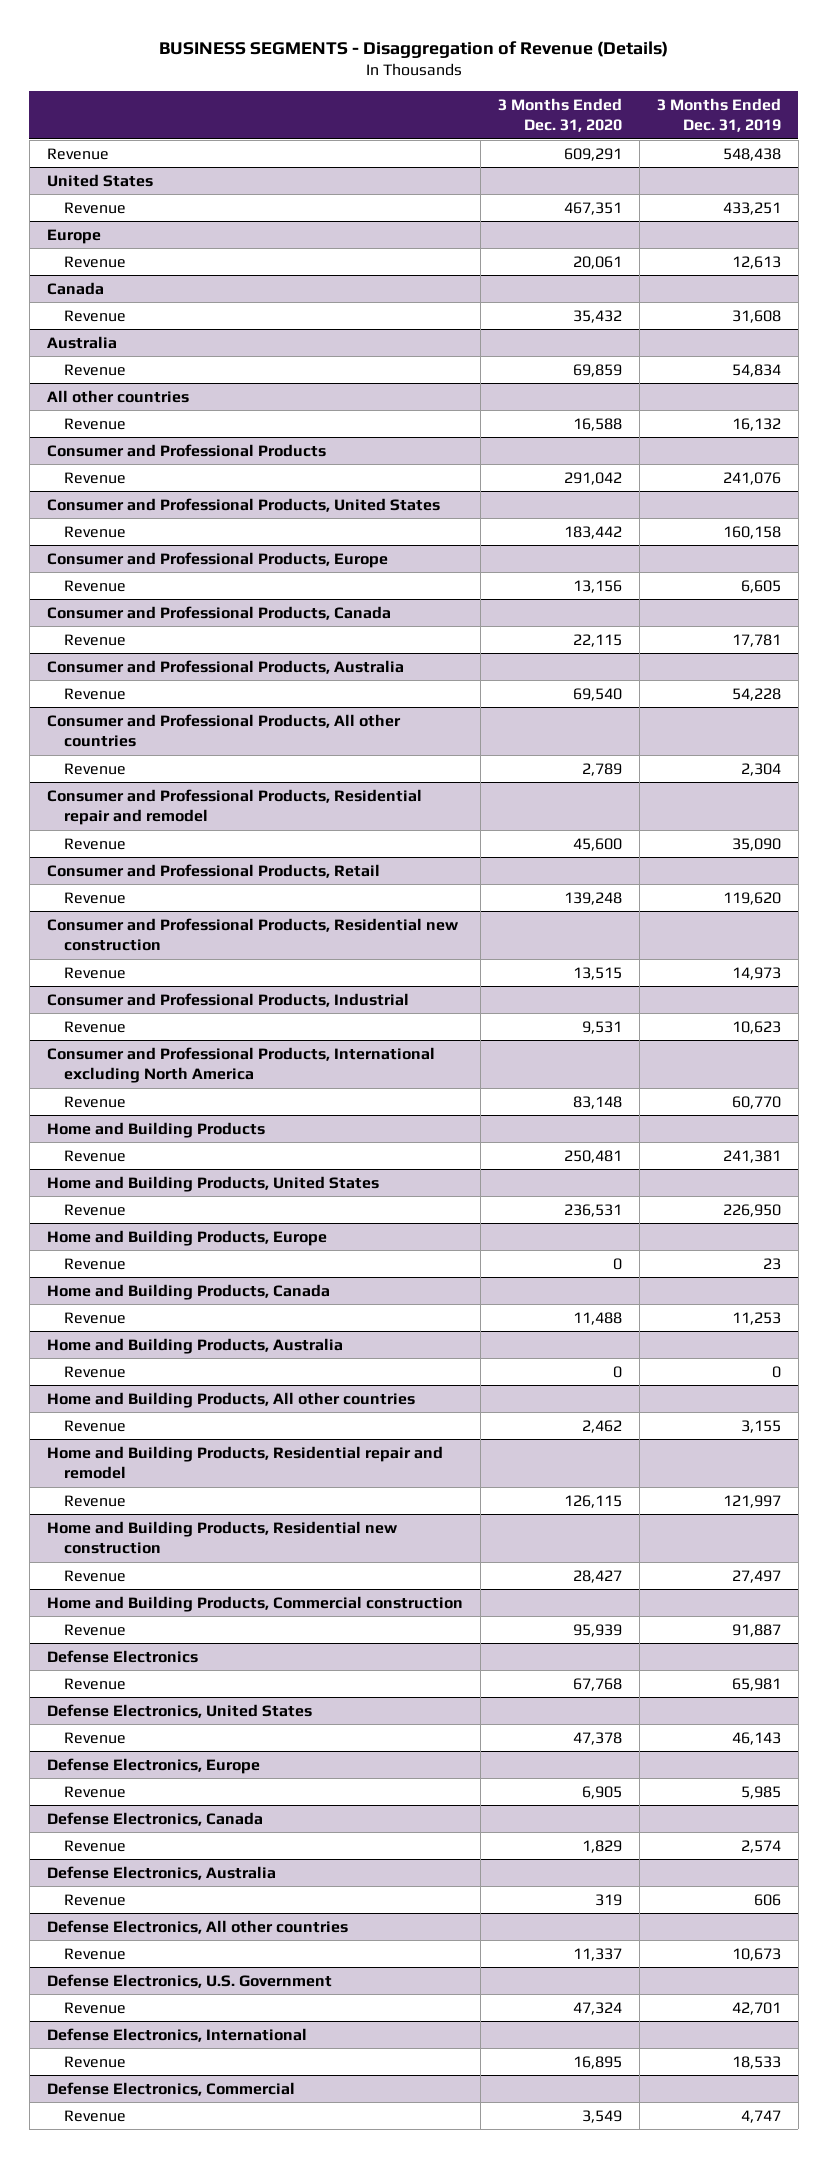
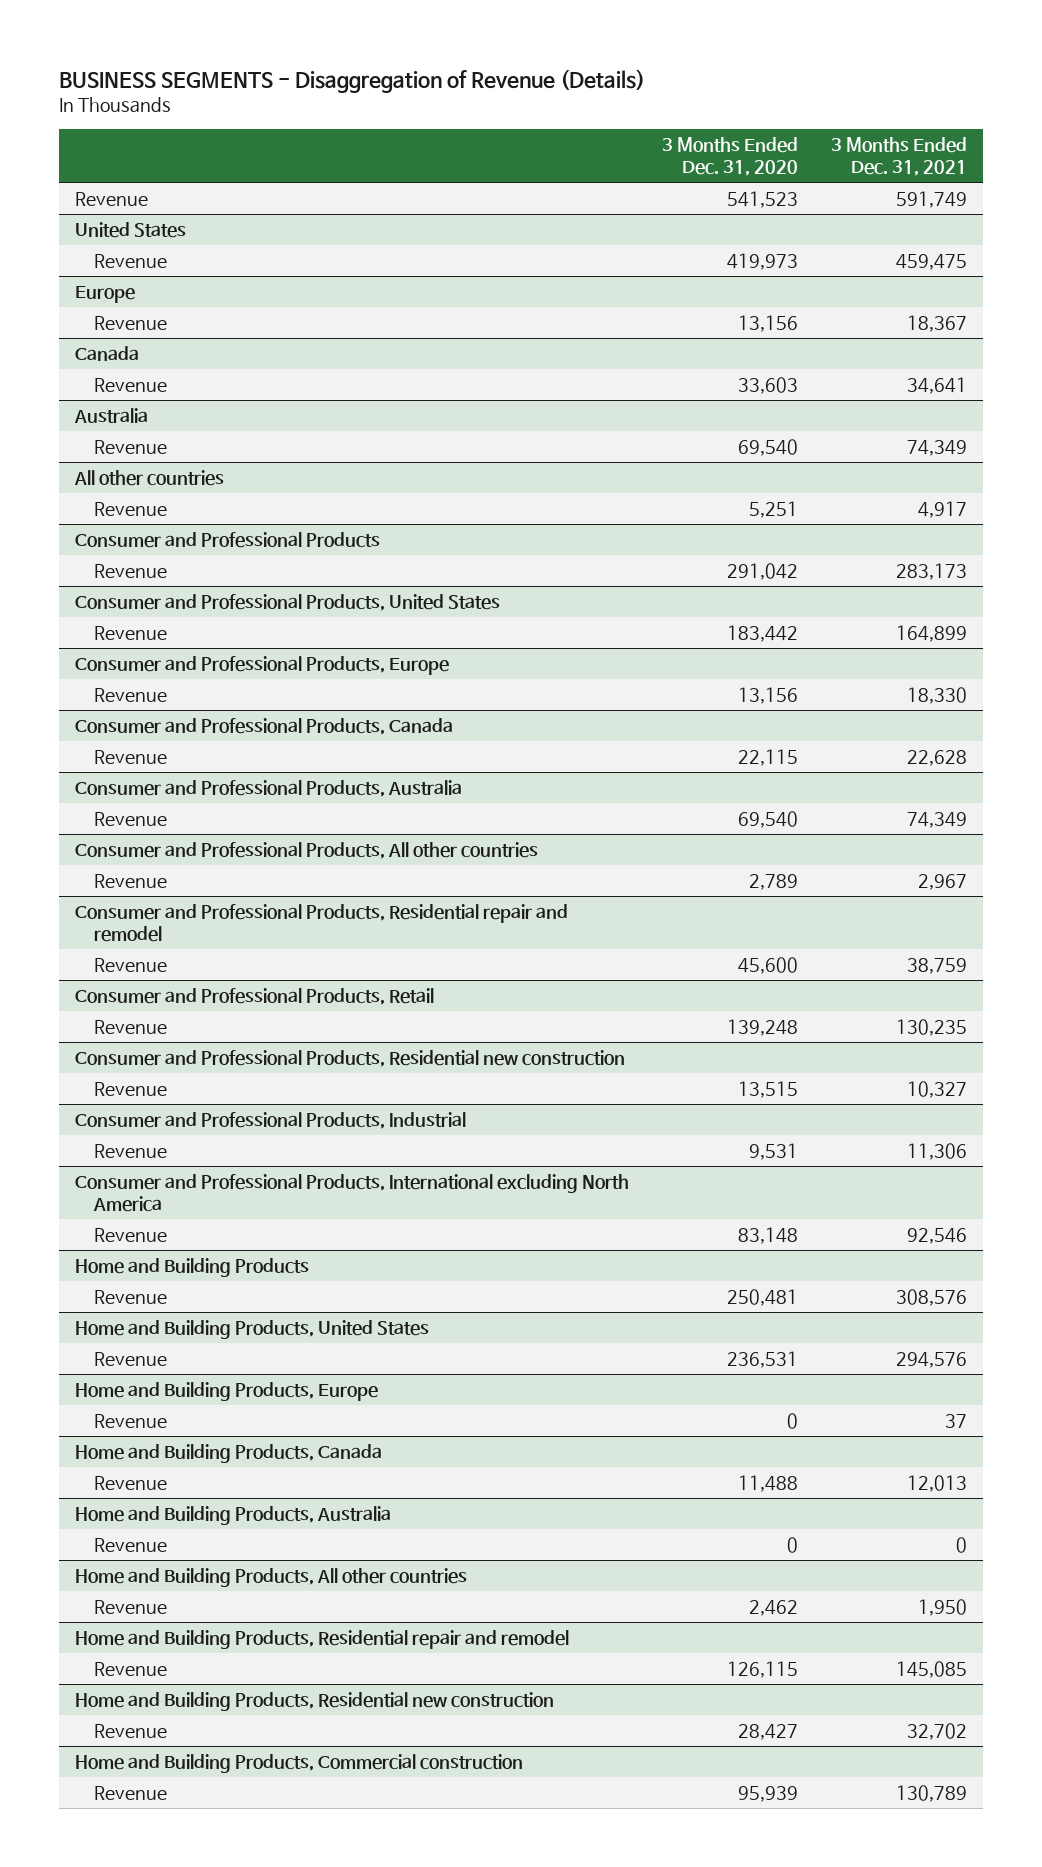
- | 3 Months Ended Dec. 31, 2020 | 3 Months Ended Dec. 31, 2019
+ | 3 Months Ended Dec. 31, 2020 | 3 Months Ended Dec. 31, 2021
- Revenue | 609,291 | 548,438
+ Revenue | 541,523 | 591,749
@ United States
- Revenue | 467,351 | 433,251
+ Revenue | 419,973 | 459,475
@ Europe
- Revenue | 20,061 | 12,613
+ Revenue | 13,156 | 18,367
@ Canada
- Revenue | 35,432 | 31,608
+ Revenue | 33,603 | 34,641
@ Australia
- Revenue | 69,859 | 54,834
+ Revenue | 69,540 | 74,349
@ All other countries
- Revenue | 16,588 | 16,132
+ Revenue | 5,251 | 4,917
- Defense Electronics
- Revenue | 67,768 | 65,981
- Defense Electronics, United States
- Revenue | 47,378 | 46,143
- Defense Electronics, Europe
- Revenue | 6,905 | 5,985
- Defense Electronics, Canada
- Revenue | 1,829 | 2,574
- Defense Electronics, Australia
- Revenue | 319 | 606
- Defense Electronics, All other countries
- Revenue | 11,337 | 10,673
- Defense Electronics, U.S. Government
- Revenue | 47,324 | 42,701
- Defense Electronics, International
- Revenue | 16,895 | 18,533
- Defense Electronics, Commercial
- Revenue | 3,549 | 4,747

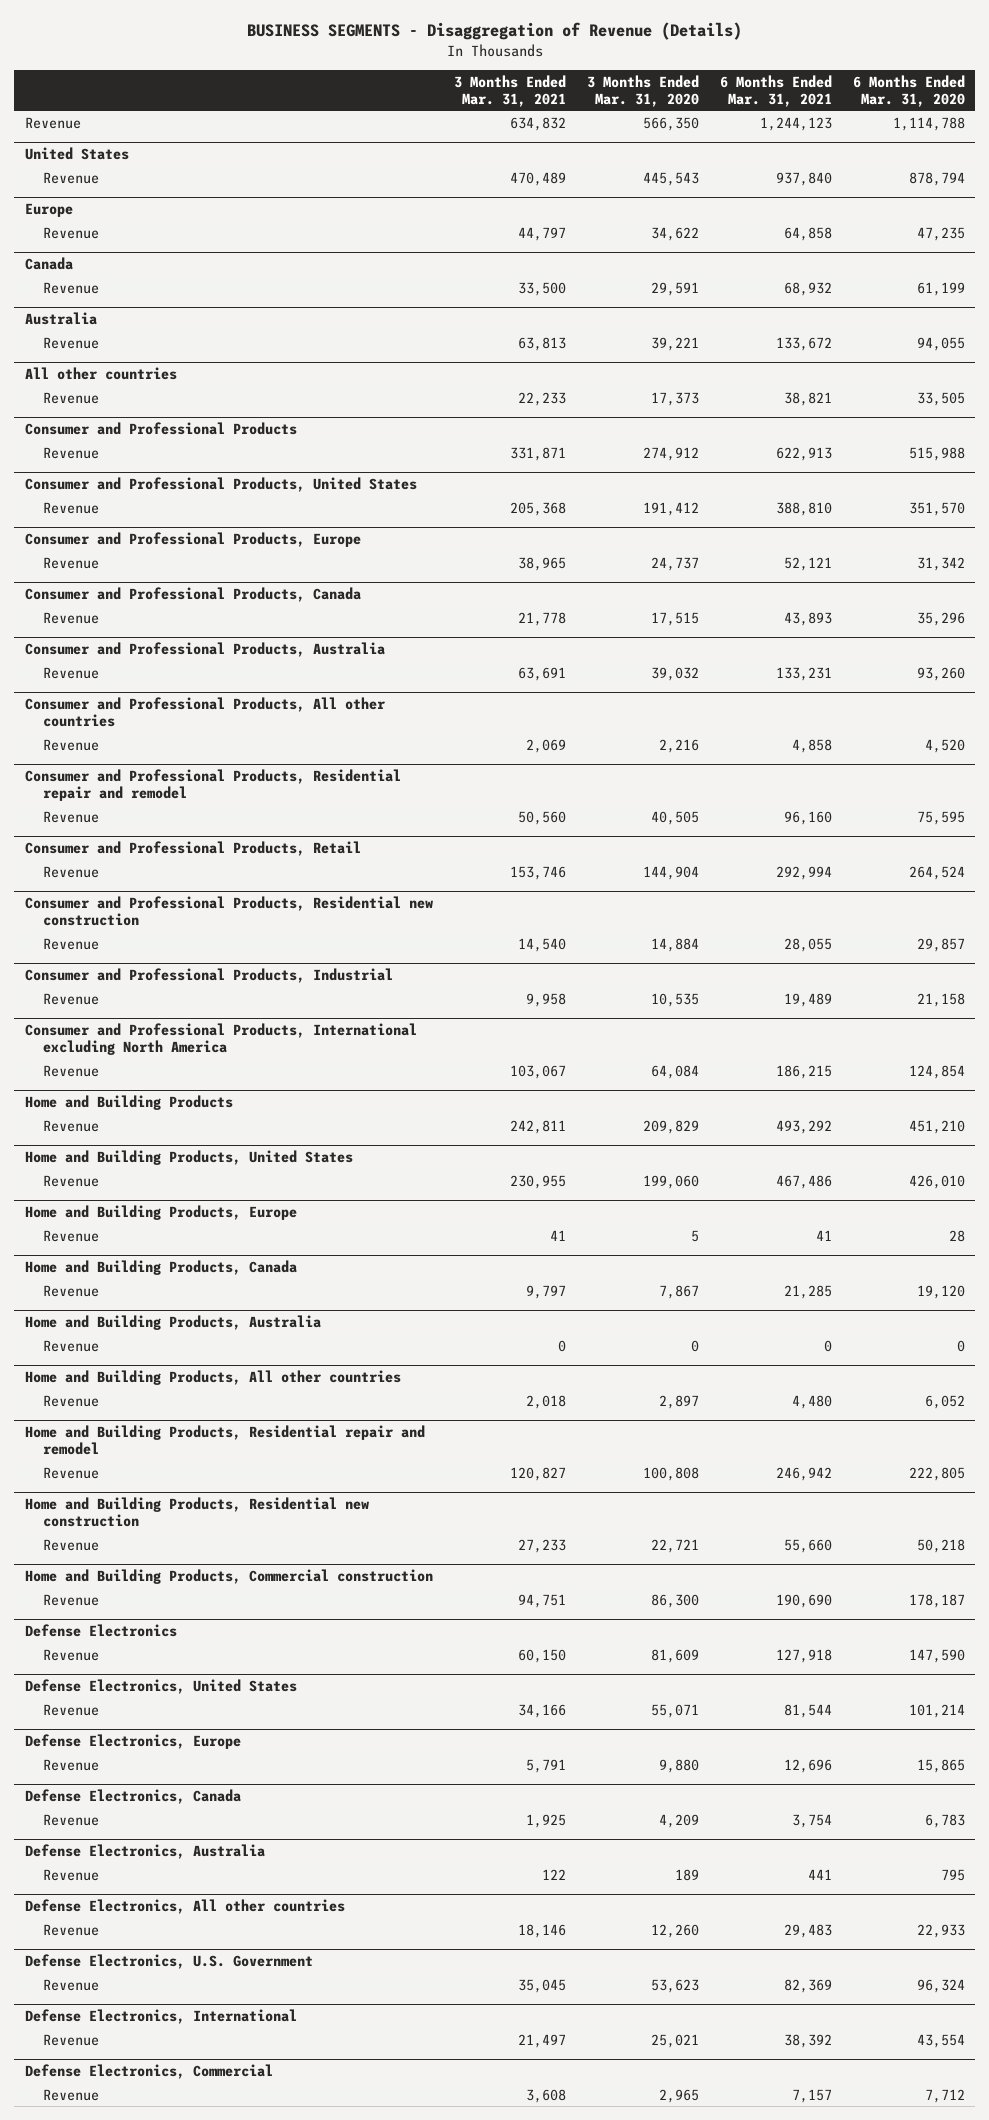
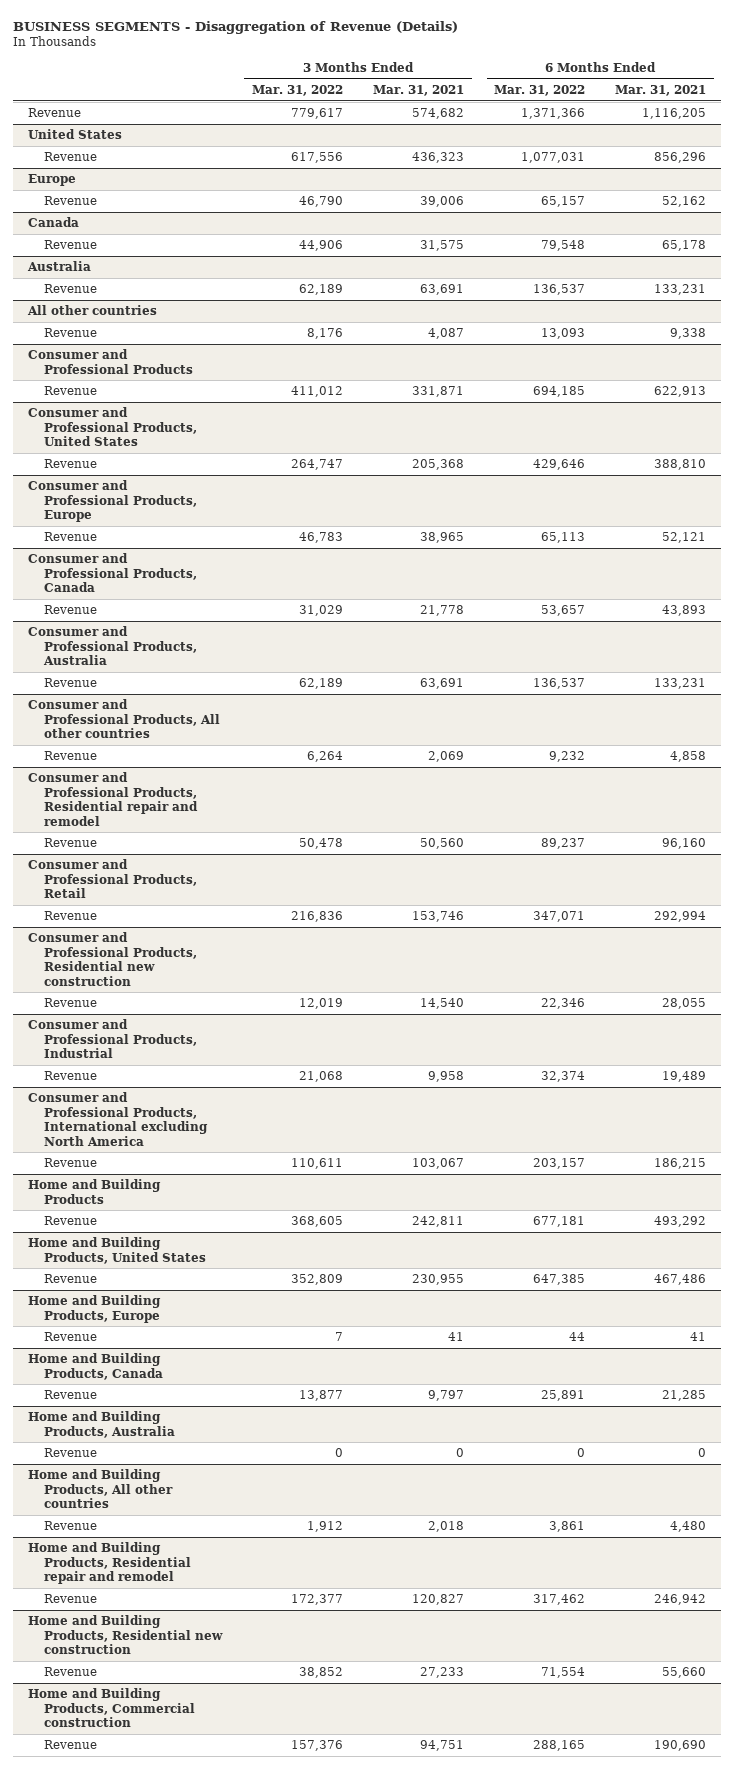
- | 3 Months Ended Mar. 31, 2021 | 3 Months Ended Mar. 31, 2020 | 6 Months Ended Mar. 31, 2021 | 6 Months Ended Mar. 31, 2020
+ | 3 Months Ended Mar. 31, 2022 | 3 Months Ended Mar. 31, 2021 | 6 Months Ended Mar. 31, 2022 | 6 Months Ended Mar. 31, 2021
- Revenue | 634,832 | 566,350 | 1,244,123 | 1,114,788
+ Revenue | 779,617 | 574,682 | 1,371,366 | 1,116,205
@ United States
- Revenue | 470,489 | 445,543 | 937,840 | 878,794
+ Revenue | 617,556 | 436,323 | 1,077,031 | 856,296
@ Europe
- Revenue | 44,797 | 34,622 | 64,858 | 47,235
+ Revenue | 46,790 | 39,006 | 65,157 | 52,162
@ Canada
- Revenue | 33,500 | 29,591 | 68,932 | 61,199
+ Revenue | 44,906 | 31,575 | 79,548 | 65,178
@ Australia
- Revenue | 63,813 | 39,221 | 133,672 | 94,055
+ Revenue | 62,189 | 63,691 | 136,537 | 133,231
@ All other countries
- Revenue | 22,233 | 17,373 | 38,821 | 33,505
+ Revenue | 8,176 | 4,087 | 13,093 | 9,338
- Defense Electronics
- Revenue | 60,150 | 81,609 | 127,918 | 147,590
- Defense Electronics, United States
- Revenue | 34,166 | 55,071 | 81,544 | 101,214
- Defense Electronics, Europe
- Revenue | 5,791 | 9,880 | 12,696 | 15,865
- Defense Electronics, Canada
- Revenue | 1,925 | 4,209 | 3,754 | 6,783
- Defense Electronics, Australia
- Revenue | 122 | 189 | 441 | 795
- Defense Electronics, All other countries
- Revenue | 18,146 | 12,260 | 29,483 | 22,933
- Defense Electronics, U.S. Government
- Revenue | 35,045 | 53,623 | 82,369 | 96,324
- Defense Electronics, International
- Revenue | 21,497 | 25,021 | 38,392 | 43,554
- Defense Electronics, Commercial
- Revenue | 3,608 | 2,965 | 7,157 | 7,712

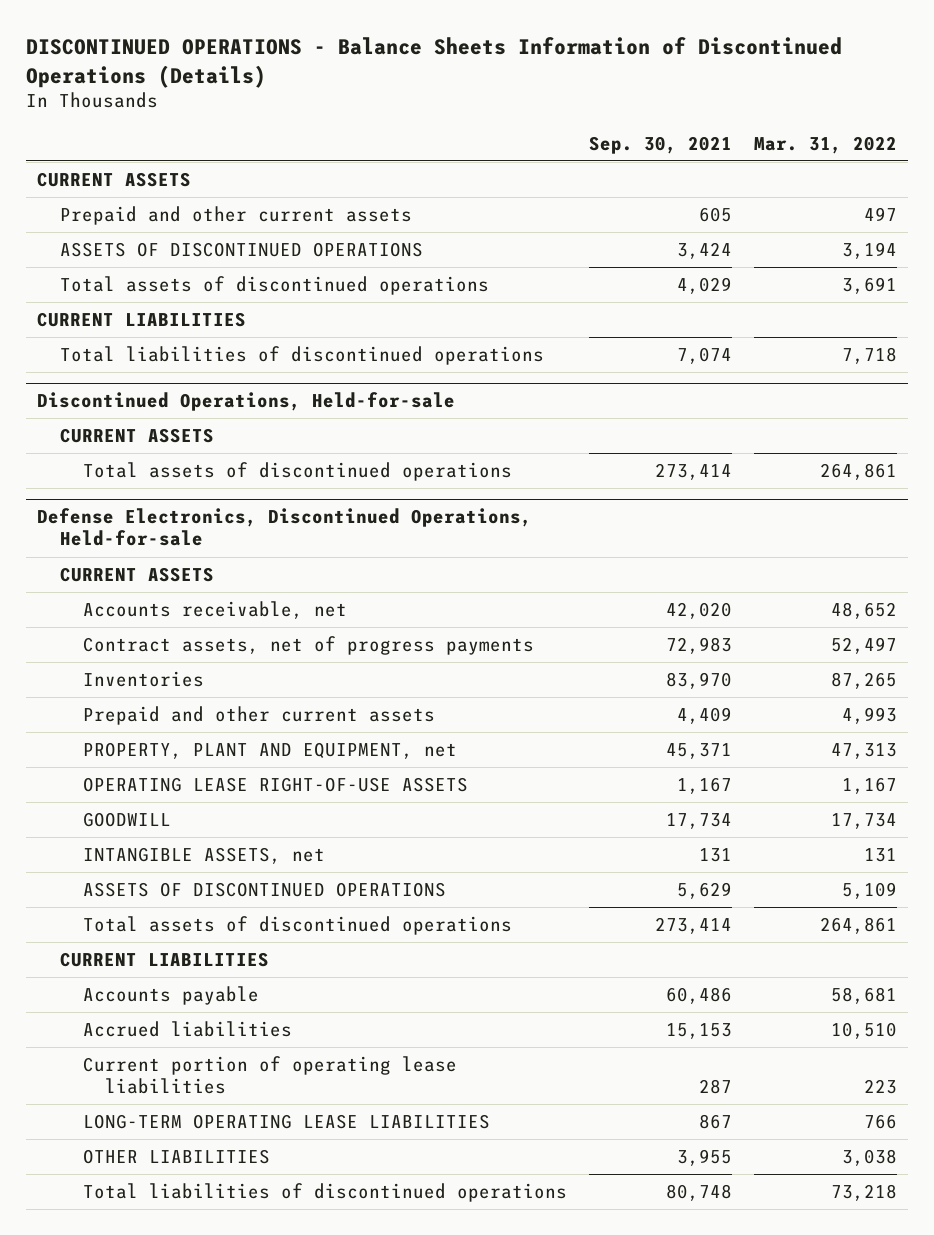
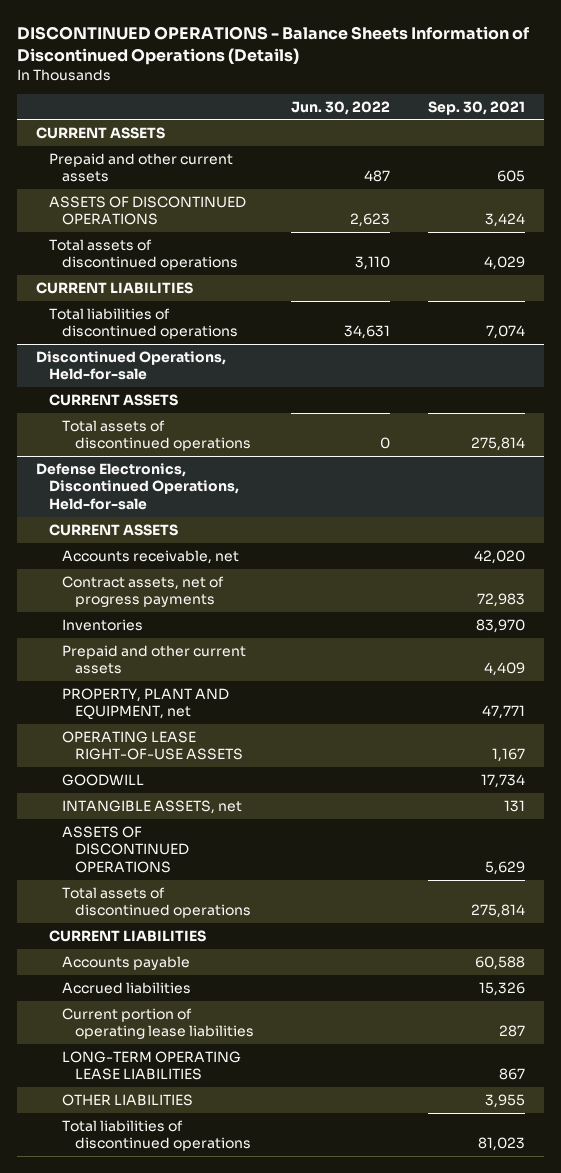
- | Sep. 30, 2021 | Mar. 31, 2022
+ | Jun. 30, 2022 | Sep. 30, 2021
@ Discontinued Operations, Held-for-sale
- Total assets of discontinued operations | 273,414 | 264,861
+ Total assets of discontinued operations | 0 | 275,814
@ Defense Electronics, Discontinued Operations, Held-for-sale
- PROPERTY, PLANT AND EQUIPMENT, net | 45,371 | 47,313
+ PROPERTY, PLANT AND EQUIPMENT, net | | 47,771
- Total assets of discontinued operations | 273,414 | 264,861
+ Total assets of discontinued operations | | 275,814
- Accounts payable | 60,486 | 58,681
- Accrued liabilities | 15,153 | 10,510
+ Accounts payable | | 60,588
+ Accrued liabilities | | 15,326
- Total liabilities of discontinued operations | 80,748 | 73,218
+ Total liabilities of discontinued operations | | 81,023

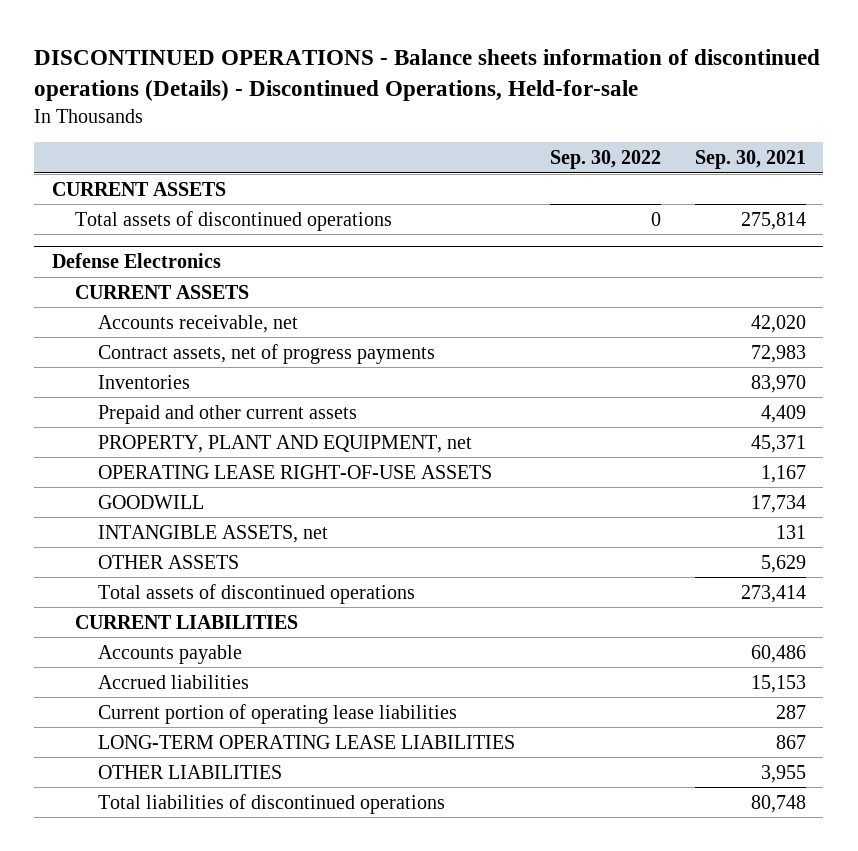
- DISCONTINUED OPERATIONS - Balance Sheets Information of Discontinued Operations (Details)
+ DISCONTINUED OPERATIONS - Balance sheets information of discontinued operations (Details) - Discontinued Operations, Held-for-sale
- | Jun. 30, 2022 | Sep. 30, 2021
+ | Sep. 30, 2022 | Sep. 30, 2021
- Prepaid and other current assets | 487 | 605
- ASSETS OF DISCONTINUED OPERATIONS | 2,623 | 3,424
- Total assets of discontinued operations | 3,110 | 4,029
- CURRENT LIABILITIES
- Total liabilities of discontinued operations | 34,631 | 7,074
- Discontinued Operations, Held-for-sale
- CURRENT ASSETS
- Defense Electronics, Discontinued Operations, Held-for-sale
+ Defense Electronics
- PROPERTY, PLANT AND EQUIPMENT, net | | 47,771
+ PROPERTY, PLANT AND EQUIPMENT, net | | 45,371
- ASSETS OF DISCONTINUED OPERATIONS | | 5,629
- Total assets of discontinued operations | | 275,814
+ OTHER ASSETS | | 5,629
+ Total assets of discontinued operations | | 273,414
- Accounts payable | | 60,588
- Accrued liabilities | | 15,326
+ Accounts payable | | 60,486
+ Accrued liabilities | | 15,153
- Total liabilities of discontinued operations | | 81,023
+ Total liabilities of discontinued operations | | 80,748

